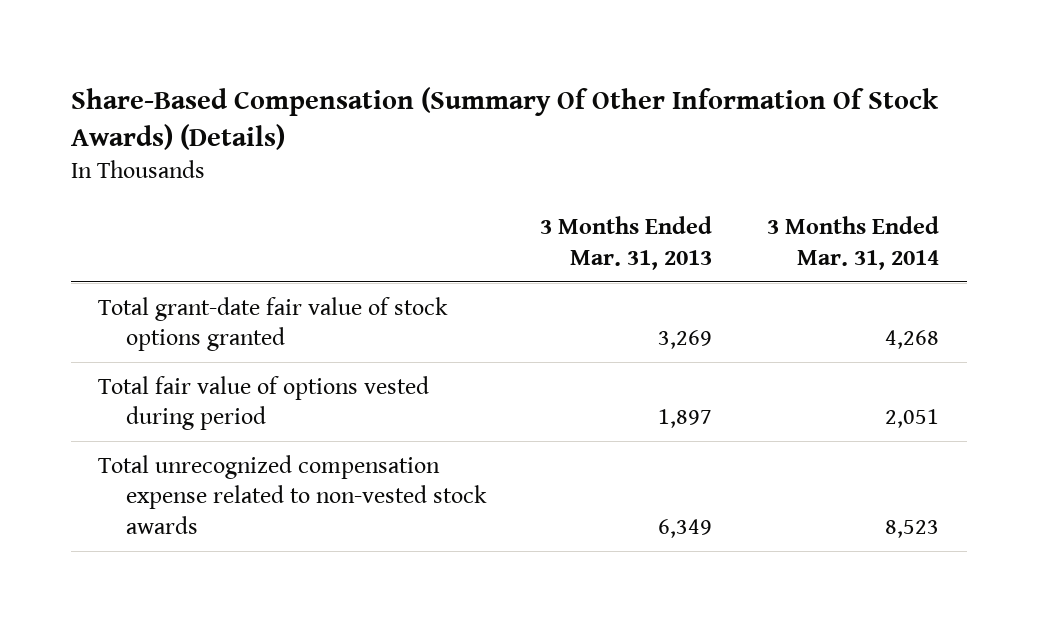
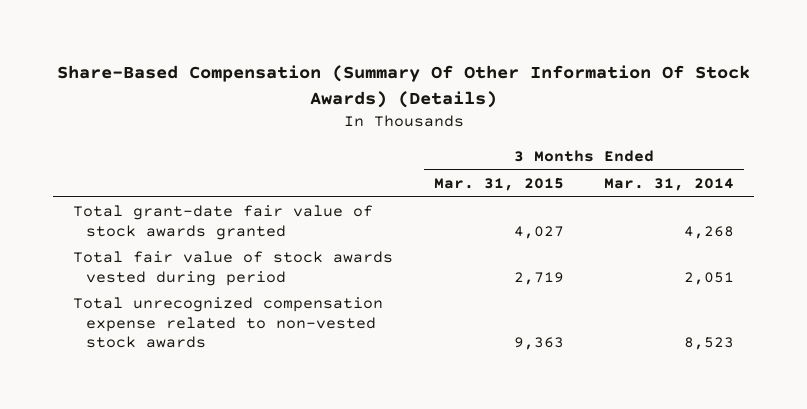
- | 3 Months Ended Mar. 31, 2013 | 3 Months Ended Mar. 31, 2014
+ | 3 Months Ended Mar. 31, 2015 | 3 Months Ended Mar. 31, 2014
- Total grant-date fair value of stock options granted | 3,269 | 4,268
- Total fair value of options vested during period | 1,897 | 2,051
+ Total grant-date fair value of stock awards granted | 4,027 | 4,268
+ Total fair value of stock awards vested during period | 2,719 | 2,051

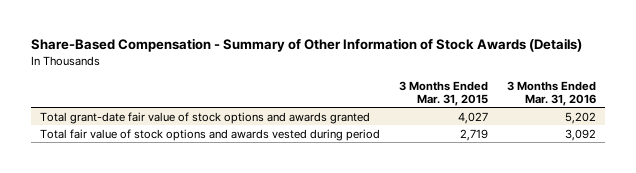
- Share-Based Compensation (Summary Of Other Information Of Stock Awards) (Details)
+ Share-Based Compensation - Summary of Other Information of Stock Awards (Details)
- | 3 Months Ended Mar. 31, 2015 | 3 Months Ended Mar. 31, 2014
+ | 3 Months Ended Mar. 31, 2015 | 3 Months Ended Mar. 31, 2016
- Total grant-date fair value of stock awards granted | 4,027 | 4,268
- Total fair value of stock awards vested during period | 2,719 | 2,051
- Total unrecognized compensation expense related to non-vested stock awards | 9,363 | 8,523
+ Total grant-date fair value of stock options and awards granted | 4,027 | 5,202
+ Total fair value of stock options and awards vested during period | 2,719 | 3,092

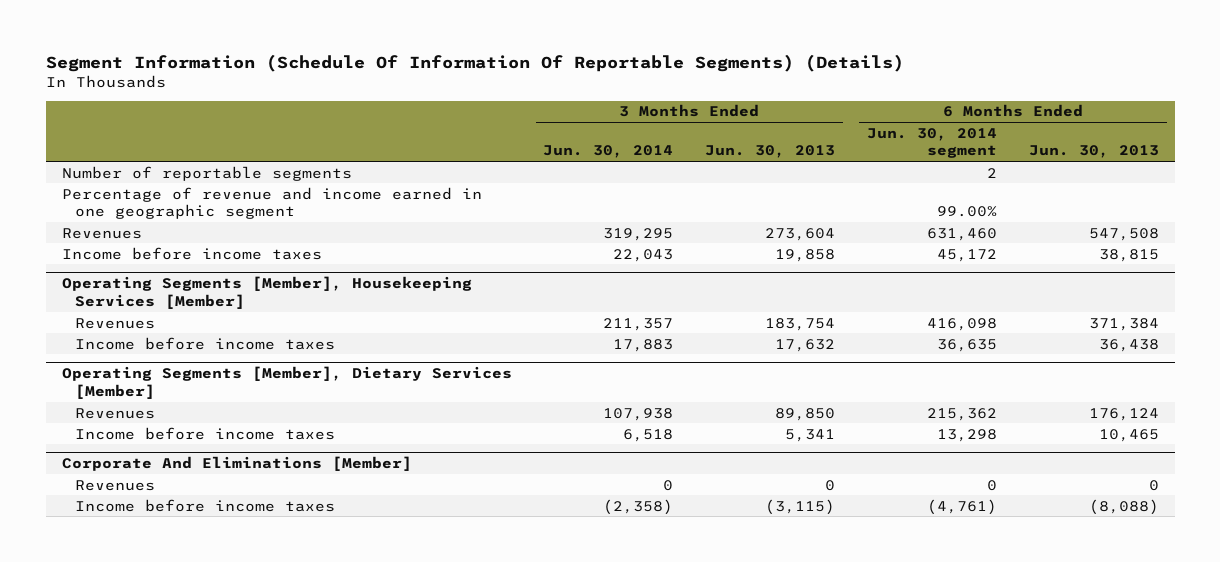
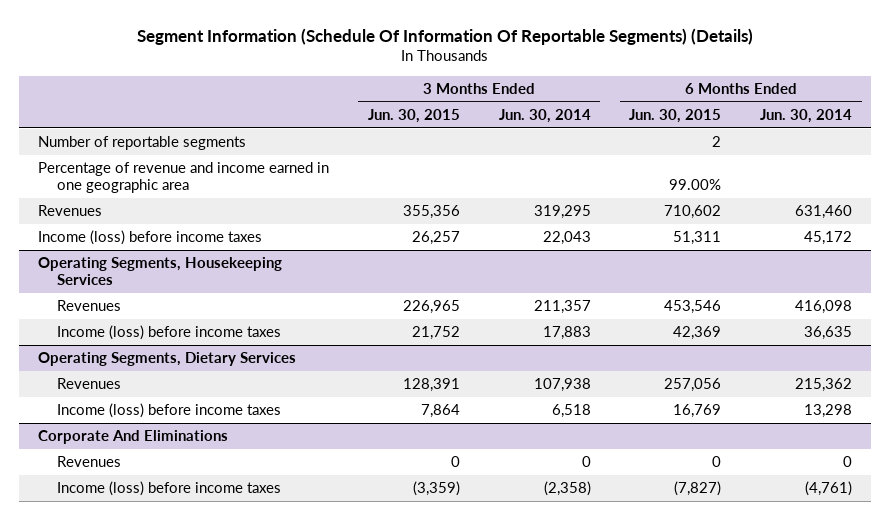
- | 3 Months Ended Jun. 30, 2014 | 3 Months Ended Jun. 30, 2013 | 6 Months Ended Jun. 30, 2014 segment | 6 Months Ended Jun. 30, 2013
+ | 3 Months Ended Jun. 30, 2015 | 3 Months Ended Jun. 30, 2014 | 6 Months Ended Jun. 30, 2015 | 6 Months Ended Jun. 30, 2014
- Percentage of revenue and income earned in one geographic segment | | | 99.00% |
+ Percentage of revenue and income earned in one geographic area | | | 99.00% |
- Income before income taxes | 22,043 | 19,858 | 45,172 | 38,815
- Operating Segments [Member], Housekeeping Services [Member]
+ Income (loss) before income taxes | 26,257 | 22,043 | 51,311 | 45,172
+ Operating Segments, Housekeeping Services
- Income before income taxes | 17,883 | 17,632 | 36,635 | 36,438
- Operating Segments [Member], Dietary Services [Member]
+ Income (loss) before income taxes | 21,752 | 17,883 | 42,369 | 36,635
+ Operating Segments, Dietary Services
- Income before income taxes | 6,518 | 5,341 | 13,298 | 10,465
- Corporate And Eliminations [Member]
+ Income (loss) before income taxes | 7,864 | 6,518 | 16,769 | 13,298
+ Corporate And Eliminations
- Income before income taxes | (2,358) | (3,115) | (4,761) | (8,088)
+ Income (loss) before income taxes | (3,359) | (2,358) | (7,827) | (4,761)

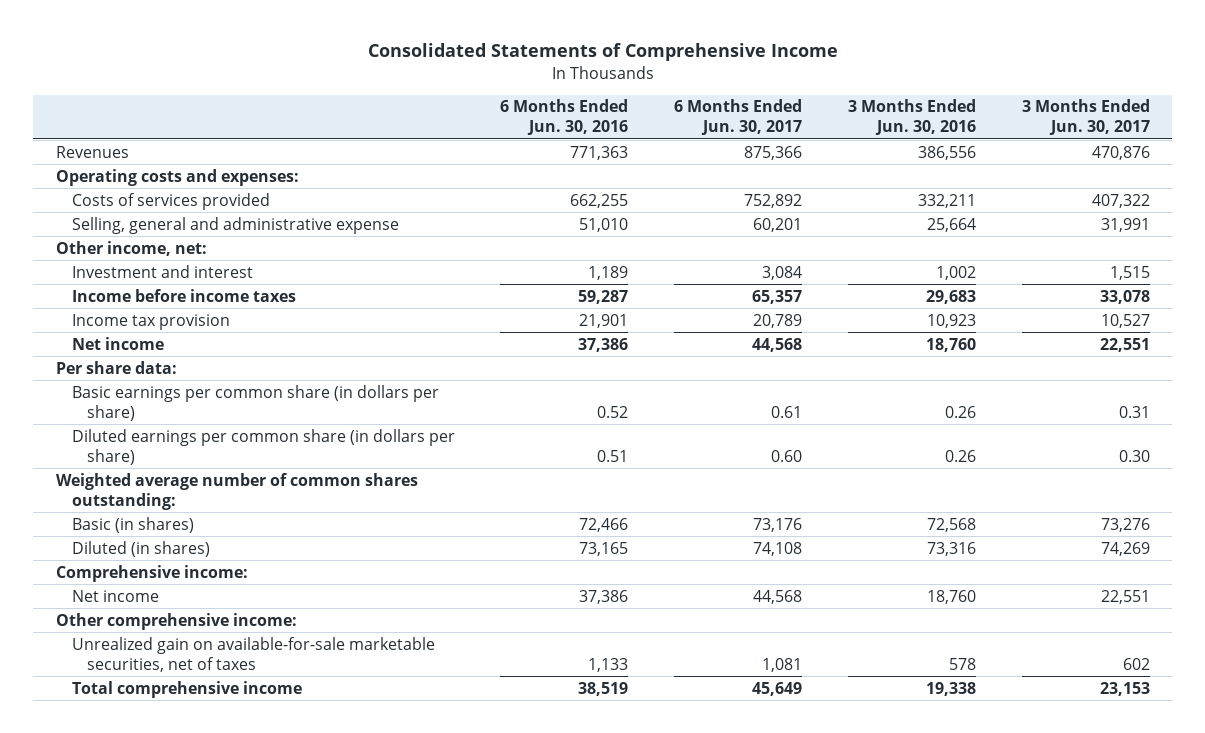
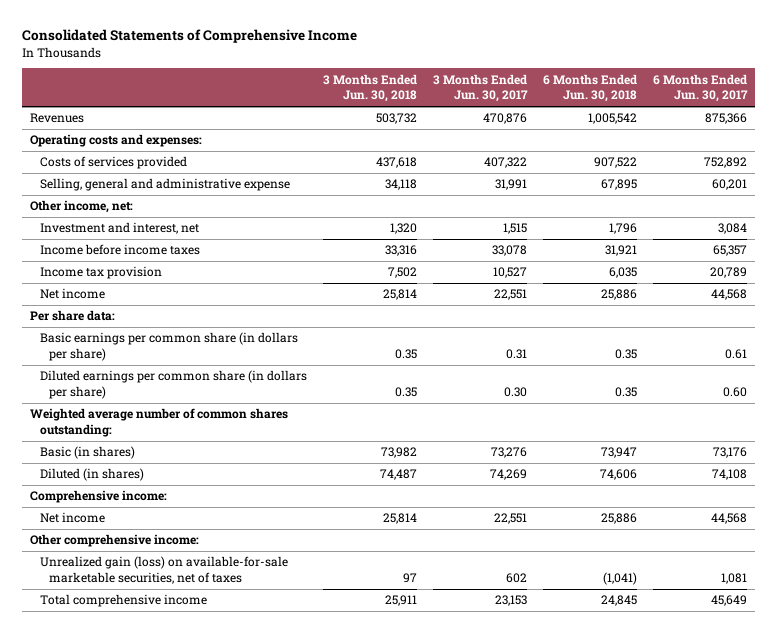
- | 6 Months Ended Jun. 30, 2016 | 6 Months Ended Jun. 30, 2017 | 3 Months Ended Jun. 30, 2016 | 3 Months Ended Jun. 30, 2017
+ | 3 Months Ended Jun. 30, 2018 | 3 Months Ended Jun. 30, 2017 | 6 Months Ended Jun. 30, 2018 | 6 Months Ended Jun. 30, 2017
- Investment and interest | 1,189 | 3,084 | 1,002 | 1,515
+ Investment and interest, net | 1,320 | 1,515 | 1,796 | 3,084
- Unrealized gain on available-for-sale marketable securities, net of taxes | 1,133 | 1,081 | 578 | 602
+ Unrealized gain (loss) on available-for-sale marketable securities, net of taxes | 97 | 602 | (1,041) | 1,081

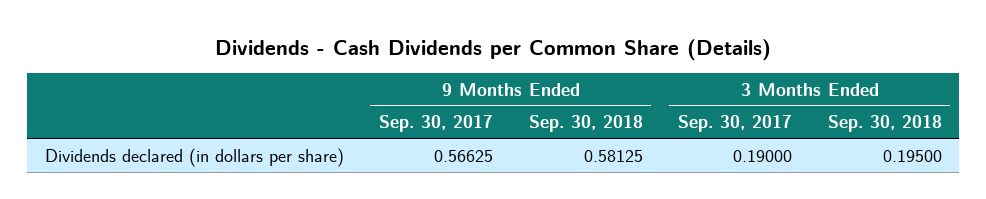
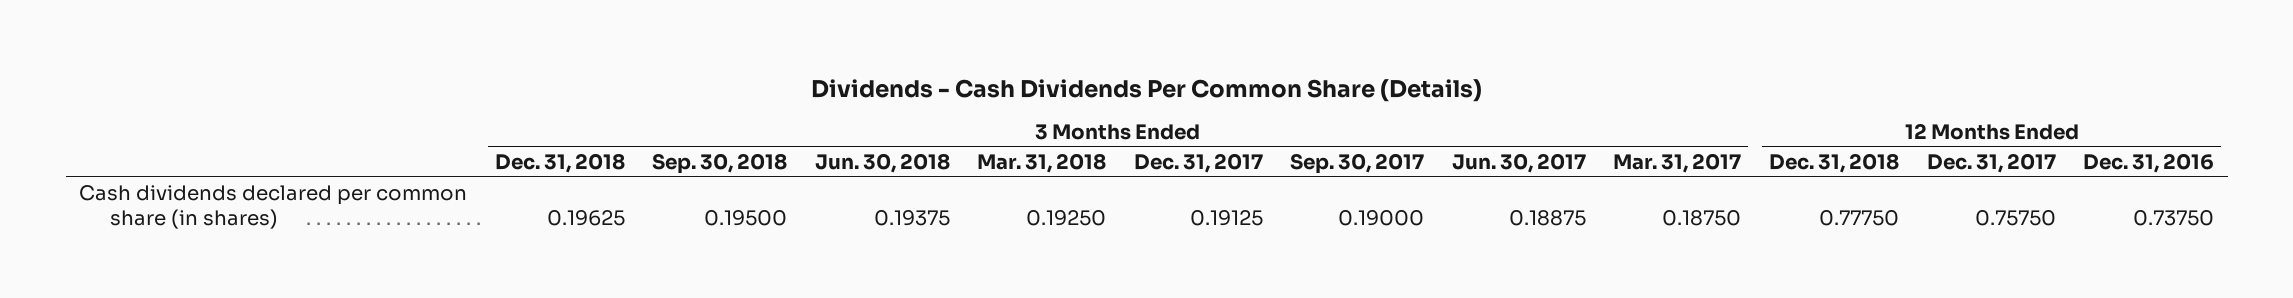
- Dividends - Cash Dividends per Common Share (Details)
+ Dividends - Cash Dividends Per Common Share (Details)
- | 9 Months Ended Sep. 30, 2017 | 9 Months Ended Sep. 30, 2018 | 3 Months Ended Sep. 30, 2017 | 3 Months Ended Sep. 30, 2018
+ | 3 Months Ended Dec. 31, 2018 | 3 Months Ended Sep. 30, 2018 | 3 Months Ended Jun. 30, 2018 | 3 Months Ended Mar. 31, 2018 | 3 Months Ended Dec. 31, 2017 | 3 Months Ended Sep. 30, 2017 | 3 Months Ended Jun. 30, 2017 | 3 Months Ended Mar. 31, 2017 | 12 Months Ended Dec. 31, 2018 | 12 Months Ended Dec. 31, 2017 | 12 Months Ended Dec. 31, 2016
- Dividends declared (in dollars per share) | 0.56625 | 0.58125 | 0.19000 | 0.19500
+ Cash dividends declared per common share (in shares) | 0.19625 | 0.19500 | 0.19375 | 0.19250 | 0.19125 | 0.19000 | 0.18875 | 0.18750 | 0.77750 | 0.75750 | 0.73750

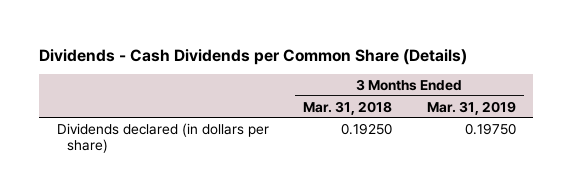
- Dividends - Cash Dividends Per Common Share (Details)
+ Dividends - Cash Dividends per Common Share (Details)
- | 3 Months Ended Dec. 31, 2018 | 3 Months Ended Sep. 30, 2018 | 3 Months Ended Jun. 30, 2018 | 3 Months Ended Mar. 31, 2018 | 3 Months Ended Dec. 31, 2017 | 3 Months Ended Sep. 30, 2017 | 3 Months Ended Jun. 30, 2017 | 3 Months Ended Mar. 31, 2017 | 12 Months Ended Dec. 31, 2018 | 12 Months Ended Dec. 31, 2017 | 12 Months Ended Dec. 31, 2016
+ | 3 Months Ended Mar. 31, 2018 | 3 Months Ended Mar. 31, 2019
- Cash dividends declared per common share (in shares) | 0.19625 | 0.19500 | 0.19375 | 0.19250 | 0.19125 | 0.19000 | 0.18875 | 0.18750 | 0.77750 | 0.75750 | 0.73750
+ Dividends declared (in dollars per share) | 0.19250 | 0.19750

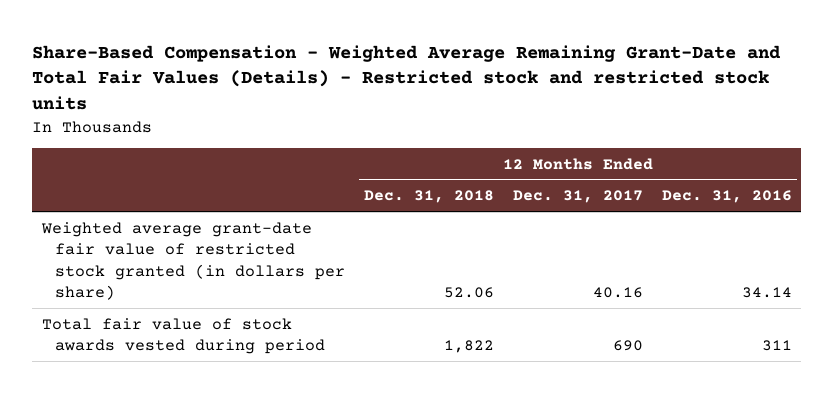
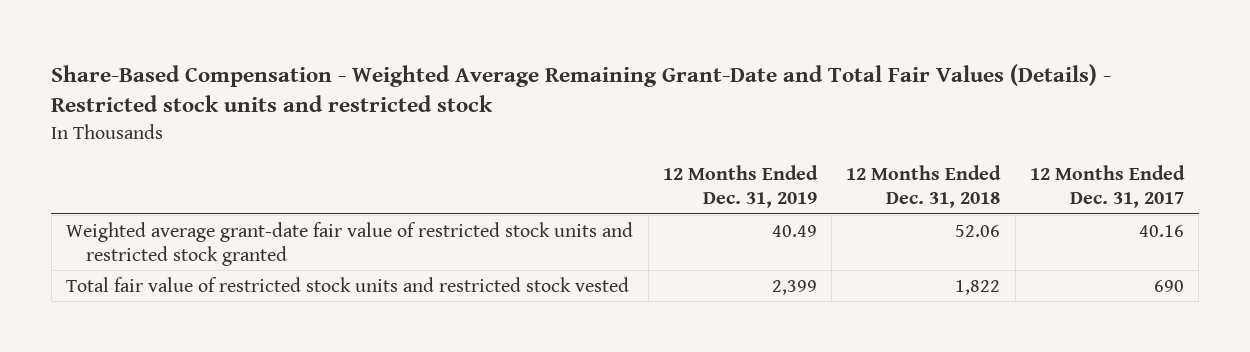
- Share-Based Compensation - Weighted Average Remaining Grant-Date and Total Fair Values (Details) - Restricted stock and restricted stock units
+ Share-Based Compensation - Weighted Average Remaining Grant-Date and Total Fair Values (Details) - Restricted stock units and restricted stock
- | 12 Months Ended Dec. 31, 2018 | 12 Months Ended Dec. 31, 2017 | 12 Months Ended Dec. 31, 2016
+ | 12 Months Ended Dec. 31, 2019 | 12 Months Ended Dec. 31, 2018 | 12 Months Ended Dec. 31, 2017
- Weighted average grant-date fair value of restricted stock granted (in dollars per share) | 52.06 | 40.16 | 34.14
- Total fair value of stock awards vested during period | 1,822 | 690 | 311
+ Weighted average grant-date fair value of restricted stock units and restricted stock granted | 40.49 | 52.06 | 40.16
+ Total fair value of restricted stock units and restricted stock vested | 2,399 | 1,822 | 690

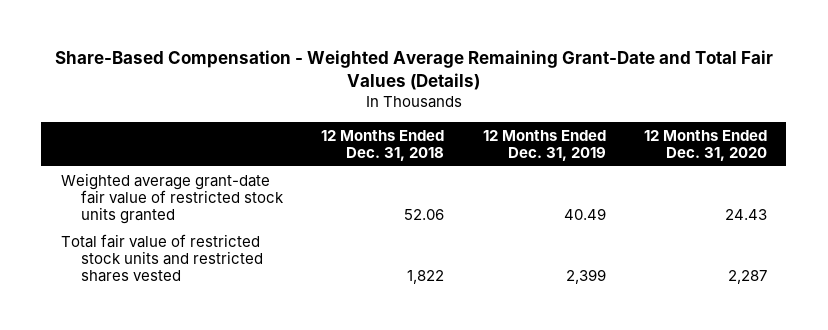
- Share-Based Compensation - Weighted Average Remaining Grant-Date and Total Fair Values (Details) - Restricted stock units and restricted stock
+ Share-Based Compensation - Weighted Average Remaining Grant-Date and Total Fair Values (Details)
- | 12 Months Ended Dec. 31, 2019 | 12 Months Ended Dec. 31, 2018 | 12 Months Ended Dec. 31, 2017
+ | 12 Months Ended Dec. 31, 2018 | 12 Months Ended Dec. 31, 2019 | 12 Months Ended Dec. 31, 2020
- Weighted average grant-date fair value of restricted stock units and restricted stock granted | 40.49 | 52.06 | 40.16
- Total fair value of restricted stock units and restricted stock vested | 2,399 | 1,822 | 690
+ Weighted average grant-date fair value of restricted stock units granted | 52.06 | 40.49 | 24.43
+ Total fair value of restricted stock units and restricted shares vested | 1,822 | 2,399 | 2,287

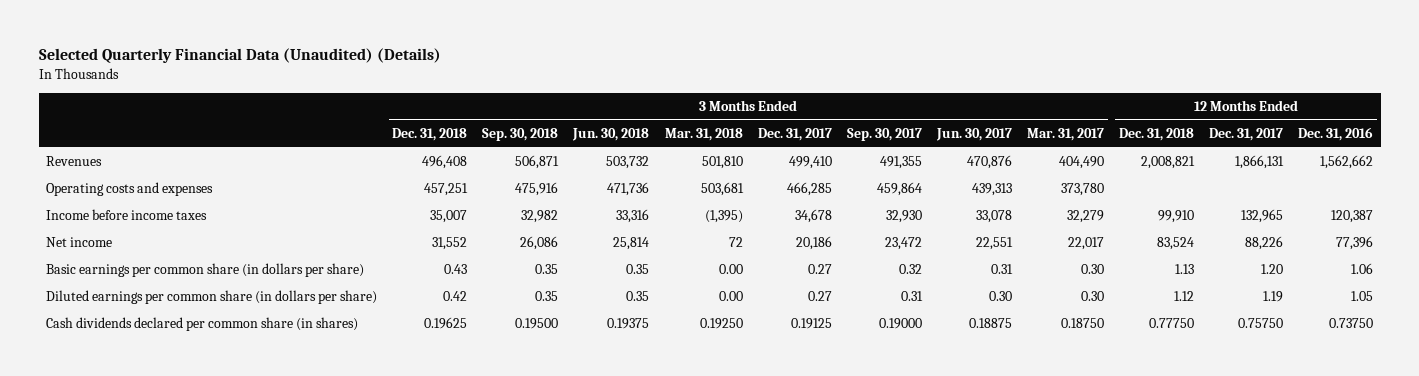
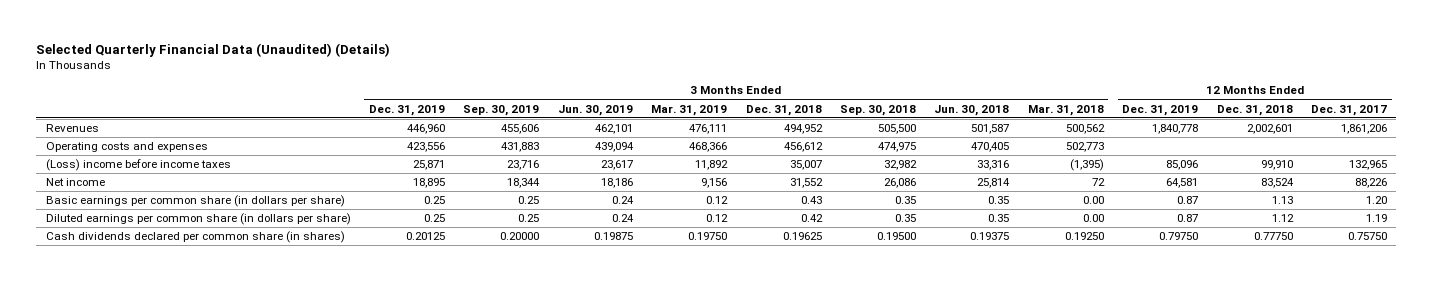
- | 3 Months Ended Dec. 31, 2018 | 3 Months Ended Sep. 30, 2018 | 3 Months Ended Jun. 30, 2018 | 3 Months Ended Mar. 31, 2018 | 3 Months Ended Dec. 31, 2017 | 3 Months Ended Sep. 30, 2017 | 3 Months Ended Jun. 30, 2017 | 3 Months Ended Mar. 31, 2017 | 12 Months Ended Dec. 31, 2018 | 12 Months Ended Dec. 31, 2017 | 12 Months Ended Dec. 31, 2016
+ | 3 Months Ended Dec. 31, 2019 | 3 Months Ended Sep. 30, 2019 | 3 Months Ended Jun. 30, 2019 | 3 Months Ended Mar. 31, 2019 | 3 Months Ended Dec. 31, 2018 | 3 Months Ended Sep. 30, 2018 | 3 Months Ended Jun. 30, 2018 | 3 Months Ended Mar. 31, 2018 | 12 Months Ended Dec. 31, 2019 | 12 Months Ended Dec. 31, 2018 | 12 Months Ended Dec. 31, 2017
- Revenues | 496,408 | 506,871 | 503,732 | 501,810 | 499,410 | 491,355 | 470,876 | 404,490 | 2,008,821 | 1,866,131 | 1,562,662
- Operating costs and expenses | 457,251 | 475,916 | 471,736 | 503,681 | 466,285 | 459,864 | 439,313 | 373,780 | | |
- Income before income taxes | 35,007 | 32,982 | 33,316 | (1,395) | 34,678 | 32,930 | 33,078 | 32,279 | 99,910 | 132,965 | 120,387
+ Revenues | 446,960 | 455,606 | 462,101 | 476,111 | 494,952 | 505,500 | 501,587 | 500,562 | 1,840,778 | 2,002,601 | 1,861,206
+ Operating costs and expenses | 423,556 | 431,883 | 439,094 | 468,366 | 456,612 | 474,975 | 470,405 | 502,773 | | |
+ (Loss) income before income taxes | 25,871 | 23,716 | 23,617 | 11,892 | 35,007 | 32,982 | 33,316 | (1,395) | 85,096 | 99,910 | 132,965

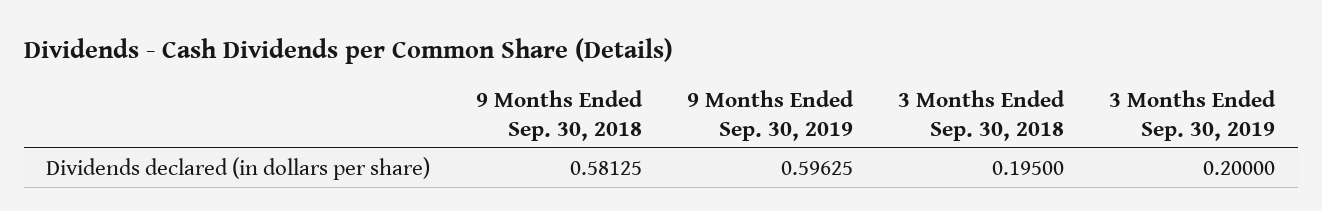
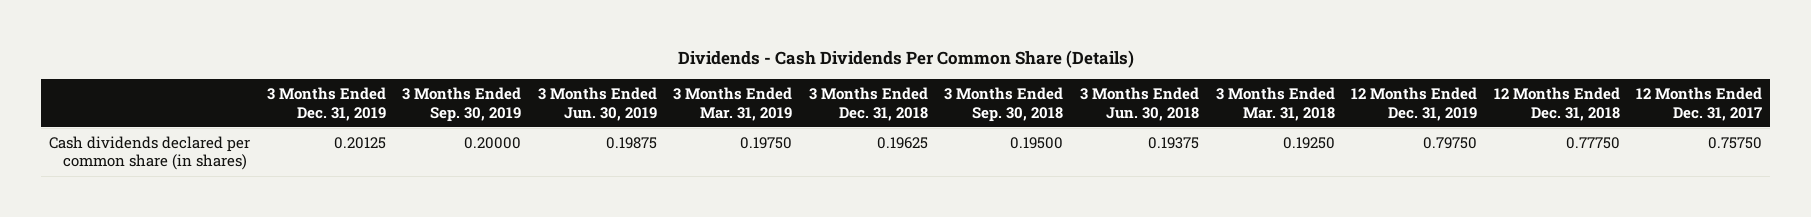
- Dividends - Cash Dividends per Common Share (Details)
+ Dividends - Cash Dividends Per Common Share (Details)
- | 9 Months Ended Sep. 30, 2018 | 9 Months Ended Sep. 30, 2019 | 3 Months Ended Sep. 30, 2018 | 3 Months Ended Sep. 30, 2019
+ | 3 Months Ended Dec. 31, 2019 | 3 Months Ended Sep. 30, 2019 | 3 Months Ended Jun. 30, 2019 | 3 Months Ended Mar. 31, 2019 | 3 Months Ended Dec. 31, 2018 | 3 Months Ended Sep. 30, 2018 | 3 Months Ended Jun. 30, 2018 | 3 Months Ended Mar. 31, 2018 | 12 Months Ended Dec. 31, 2019 | 12 Months Ended Dec. 31, 2018 | 12 Months Ended Dec. 31, 2017
- Dividends declared (in dollars per share) | 0.58125 | 0.59625 | 0.19500 | 0.20000
+ Cash dividends declared per common share (in shares) | 0.20125 | 0.20000 | 0.19875 | 0.19750 | 0.19625 | 0.19500 | 0.19375 | 0.19250 | 0.79750 | 0.77750 | 0.75750

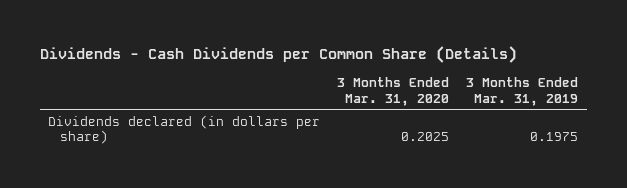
- Dividends - Cash Dividends Per Common Share (Details)
+ Dividends - Cash Dividends per Common Share (Details)
- | 3 Months Ended Dec. 31, 2019 | 3 Months Ended Sep. 30, 2019 | 3 Months Ended Jun. 30, 2019 | 3 Months Ended Mar. 31, 2019 | 3 Months Ended Dec. 31, 2018 | 3 Months Ended Sep. 30, 2018 | 3 Months Ended Jun. 30, 2018 | 3 Months Ended Mar. 31, 2018 | 12 Months Ended Dec. 31, 2019 | 12 Months Ended Dec. 31, 2018 | 12 Months Ended Dec. 31, 2017
+ | 3 Months Ended Mar. 31, 2020 | 3 Months Ended Mar. 31, 2019
- Cash dividends declared per common share (in shares) | 0.20125 | 0.20000 | 0.19875 | 0.19750 | 0.19625 | 0.19500 | 0.19375 | 0.19250 | 0.79750 | 0.77750 | 0.75750
+ Dividends declared (in dollars per share) | 0.2025 | 0.1975

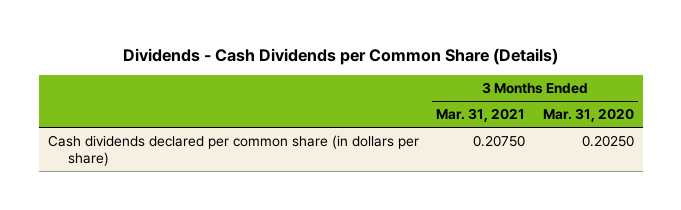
- | 3 Months Ended Mar. 31, 2020 | 3 Months Ended Mar. 31, 2019
+ | 3 Months Ended Mar. 31, 2021 | 3 Months Ended Mar. 31, 2020
- Dividends declared (in dollars per share) | 0.2025 | 0.1975
+ Cash dividends declared per common share (in dollars per share) | 0.20750 | 0.20250

